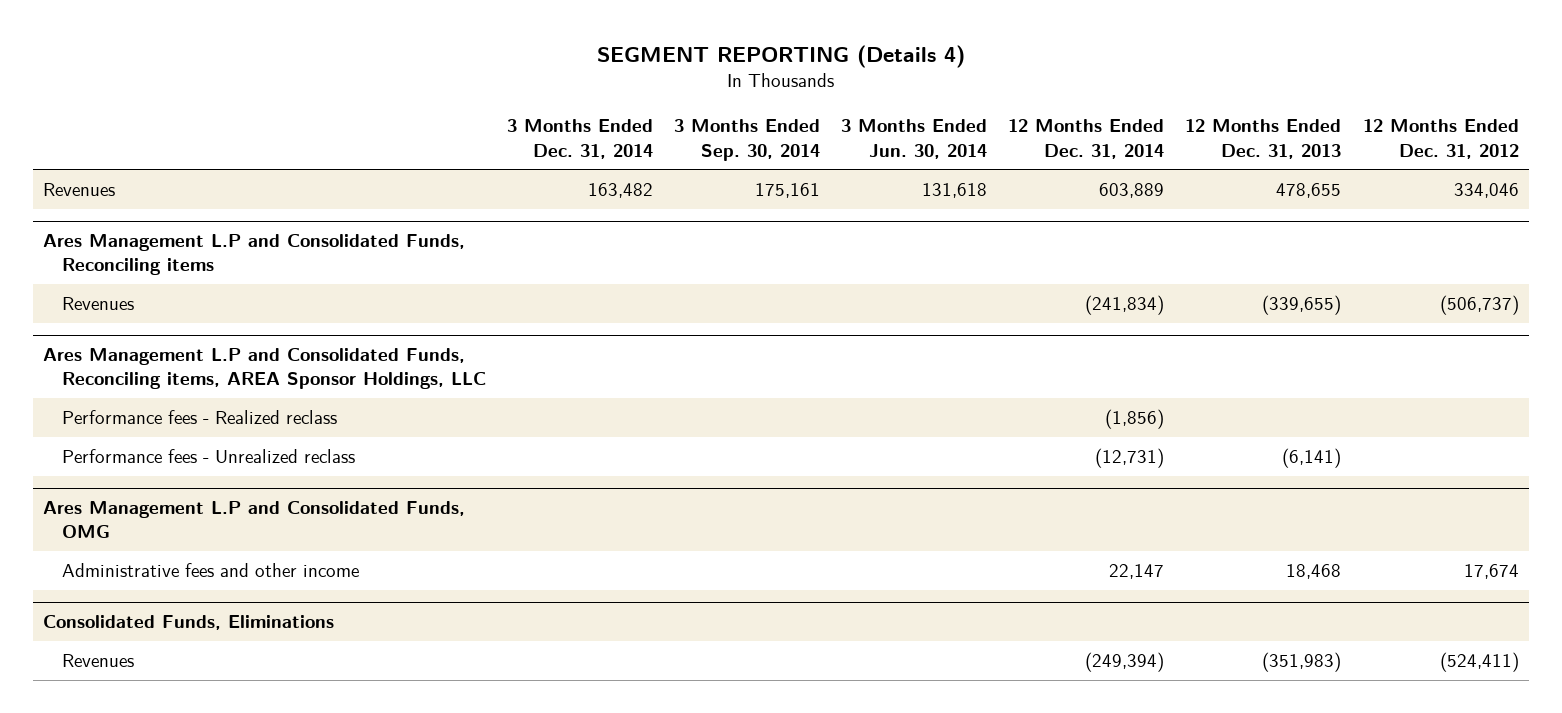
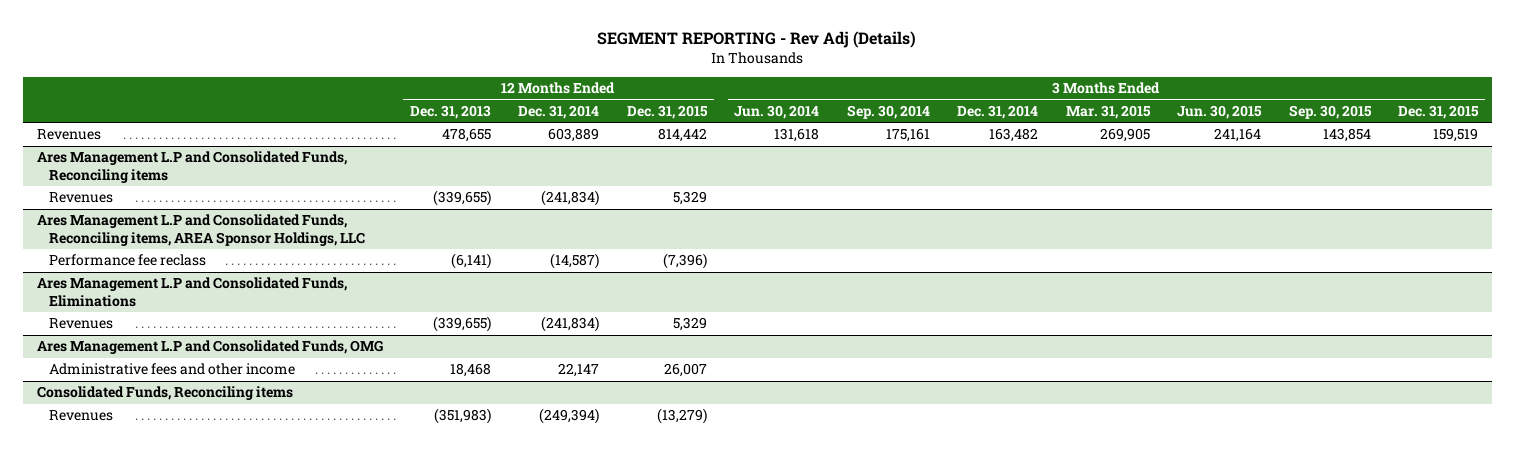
- SEGMENT REPORTING (Details 4)
+ SEGMENT REPORTING - Rev Adj (Details)
- | 3 Months Ended Dec. 31, 2014 | 3 Months Ended Sep. 30, 2014 | 3 Months Ended Jun. 30, 2014 | 12 Months Ended Dec. 31, 2014 | 12 Months Ended Dec. 31, 2013 | 12 Months Ended Dec. 31, 2012
+ | 12 Months Ended Dec. 31, 2013 | 12 Months Ended Dec. 31, 2014 | 12 Months Ended Dec. 31, 2015 | 3 Months Ended Jun. 30, 2014 | 3 Months Ended Sep. 30, 2014 | 3 Months Ended Dec. 31, 2014 | 3 Months Ended Mar. 31, 2015 | 3 Months Ended Jun. 30, 2015 | 3 Months Ended Sep. 30, 2015 | 3 Months Ended Dec. 31, 2015
@ Ares Management L.P and Consolidated Funds, Reconciling items, AREA Sponsor Holdings, LLC
- Performance fees - Realized reclass | | | | (1,856) | |
- Performance fees - Unrealized reclass | | | | (12,731) | (6,141) |
+ Performance fee reclass | (6,141) | (14,587) | (7,396) | | | | | | |
+ Ares Management L.P and Consolidated Funds, Eliminations
+ Revenues | (339,655) | (241,834) | 5,329 | | | | | | |
- Consolidated Funds, Eliminations
+ Consolidated Funds, Reconciling items

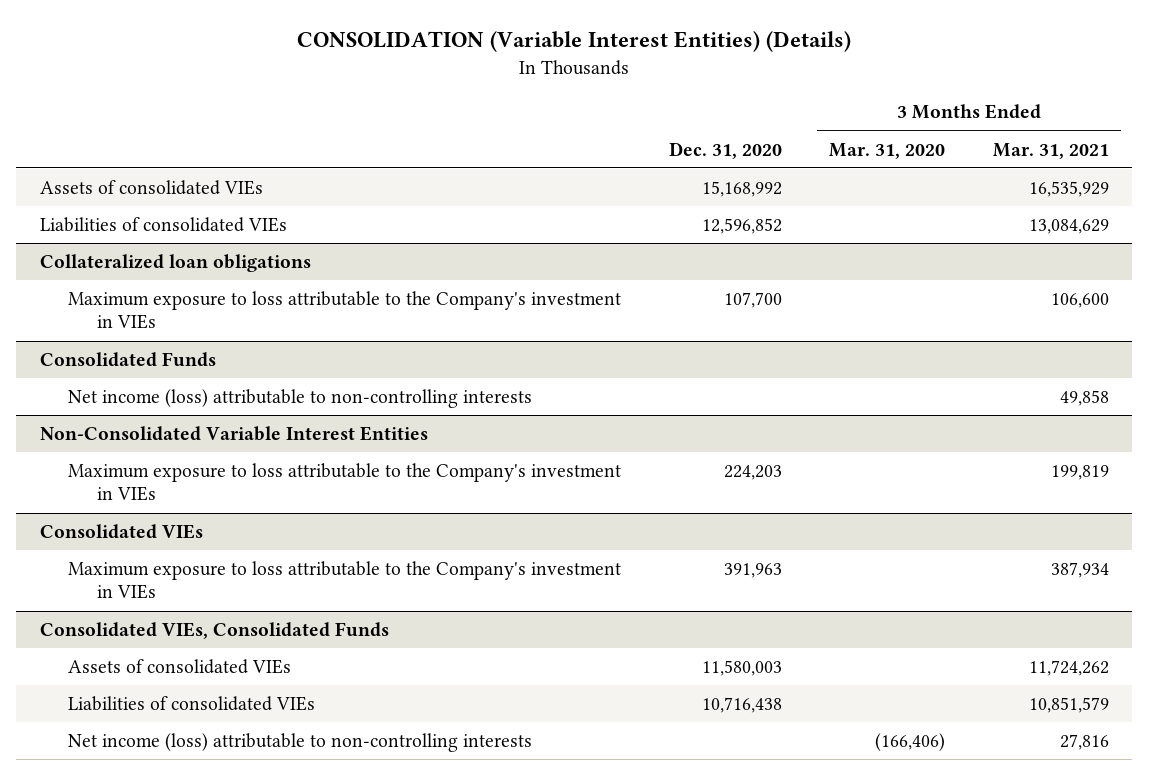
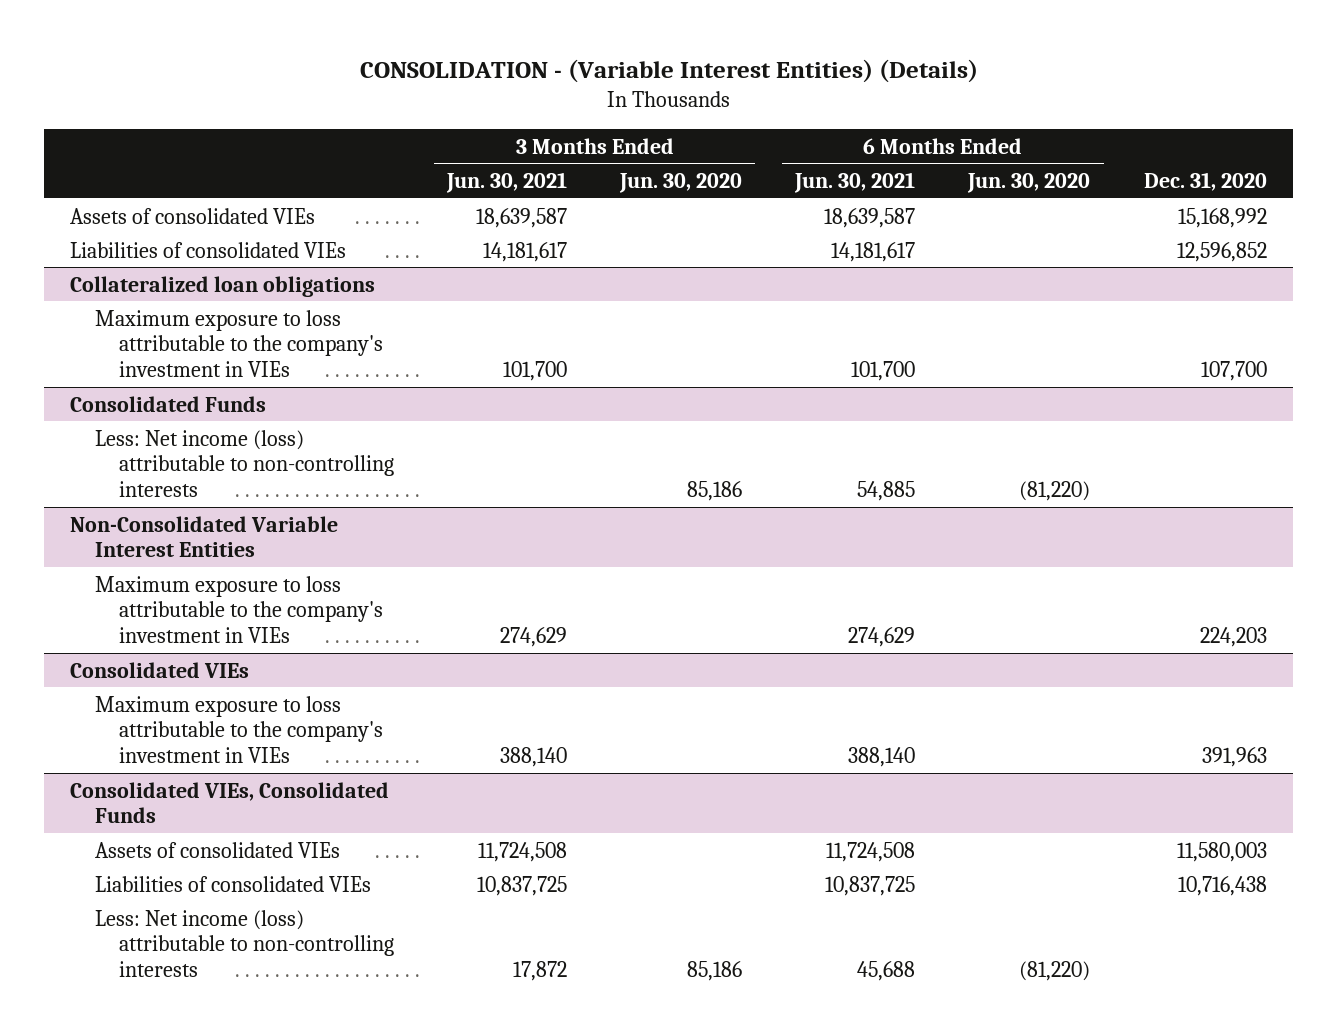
- CONSOLIDATION (Variable Interest Entities) (Details)
+ CONSOLIDATION - (Variable Interest Entities) (Details)
- | Dec. 31, 2020 | 3 Months Ended Mar. 31, 2020 | 3 Months Ended Mar. 31, 2021
+ | 3 Months Ended Jun. 30, 2021 | 3 Months Ended Jun. 30, 2020 | 6 Months Ended Jun. 30, 2021 | 6 Months Ended Jun. 30, 2020 | Dec. 31, 2020
@ Collateralized loan obligations
- Maximum exposure to loss attributable to the Company's investment in VIEs | 107,700 | | 106,600
+ Maximum exposure to loss attributable to the company's investment in VIEs | 101,700 | | 101,700 | | 107,700
@ Consolidated Funds
- Net income (loss) attributable to non-controlling interests | | | 49,858
+ Less: Net income (loss) attributable to non-controlling interests | | 85,186 | 54,885 | (81,220) |
@ Non-Consolidated Variable Interest Entities
- Maximum exposure to loss attributable to the Company's investment in VIEs | 224,203 | | 199,819
+ Maximum exposure to loss attributable to the company's investment in VIEs | 274,629 | | 274,629 | | 224,203
@ Consolidated VIEs
- Maximum exposure to loss attributable to the Company's investment in VIEs | 391,963 | | 387,934
+ Maximum exposure to loss attributable to the company's investment in VIEs | 388,140 | | 388,140 | | 391,963
@ Consolidated VIEs, Consolidated Funds
- Net income (loss) attributable to non-controlling interests | | (166,406) | 27,816
+ Less: Net income (loss) attributable to non-controlling interests | 17,872 | 85,186 | 45,688 | (81,220) |

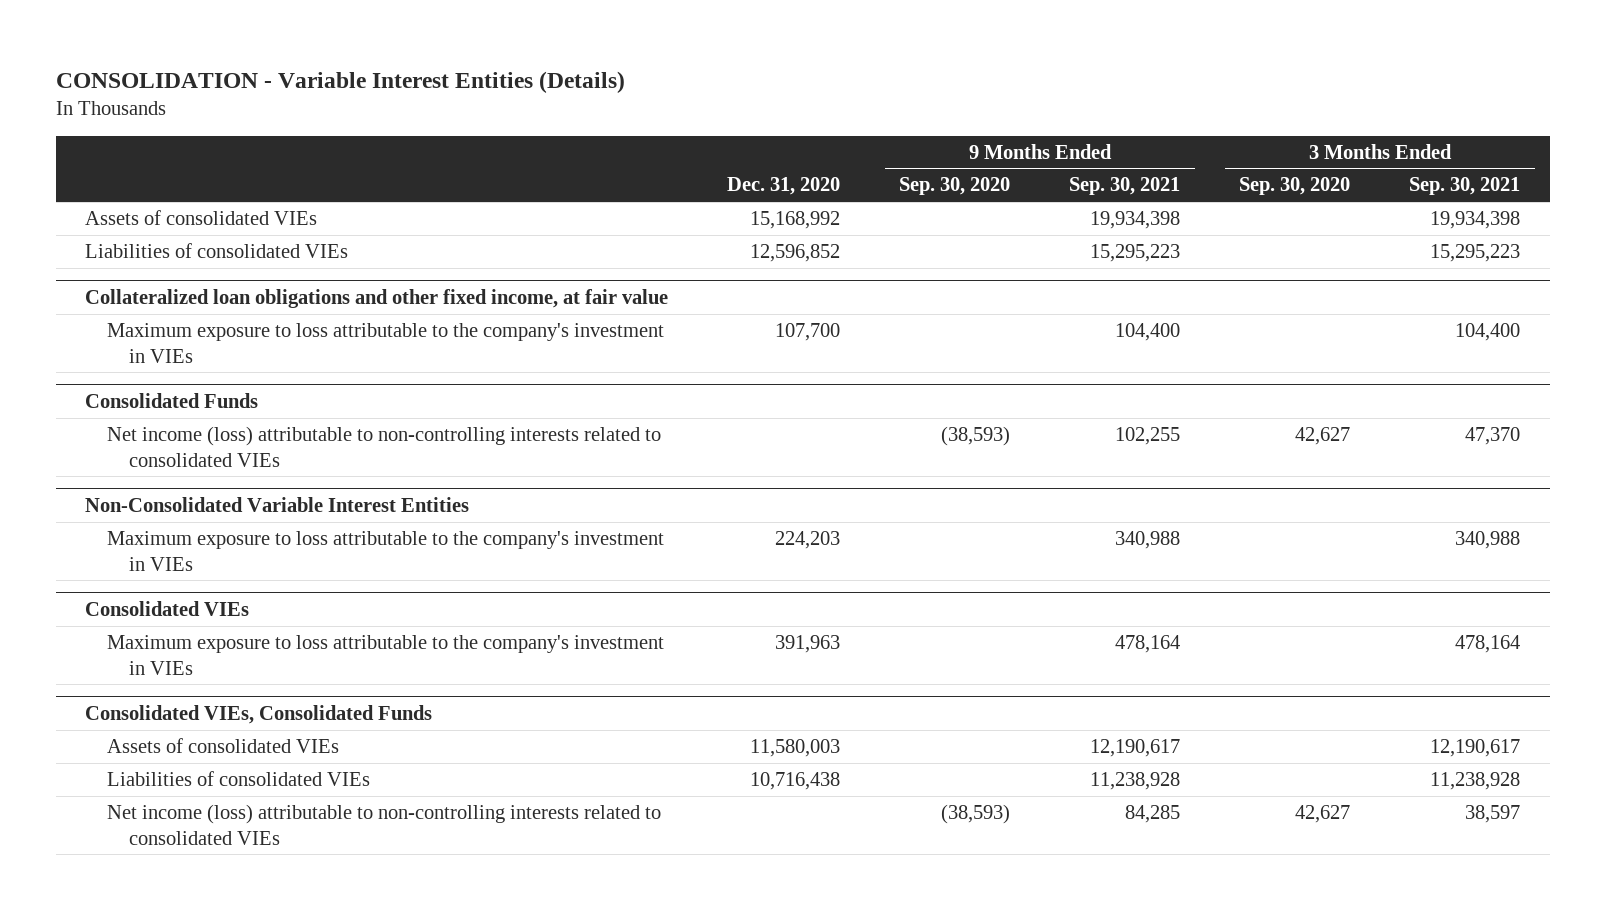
- CONSOLIDATION - (Variable Interest Entities) (Details)
+ CONSOLIDATION - Variable Interest Entities (Details)
- | 3 Months Ended Jun. 30, 2021 | 3 Months Ended Jun. 30, 2020 | 6 Months Ended Jun. 30, 2021 | 6 Months Ended Jun. 30, 2020 | Dec. 31, 2020
+ | Dec. 31, 2020 | 9 Months Ended Sep. 30, 2020 | 9 Months Ended Sep. 30, 2021 | 3 Months Ended Sep. 30, 2020 | 3 Months Ended Sep. 30, 2021
- Collateralized loan obligations
+ Collateralized loan obligations and other fixed income, at fair value
@ Consolidated Funds
- Less: Net income (loss) attributable to non-controlling interests | | 85,186 | 54,885 | (81,220) |
+ Net income (loss) attributable to non-controlling interests related to consolidated VIEs | | (38,593) | 102,255 | 42,627 | 47,370
@ Consolidated VIEs, Consolidated Funds
- Less: Net income (loss) attributable to non-controlling interests | 17,872 | 85,186 | 45,688 | (81,220) |
+ Net income (loss) attributable to non-controlling interests related to consolidated VIEs | | (38,593) | 84,285 | 42,627 | 38,597

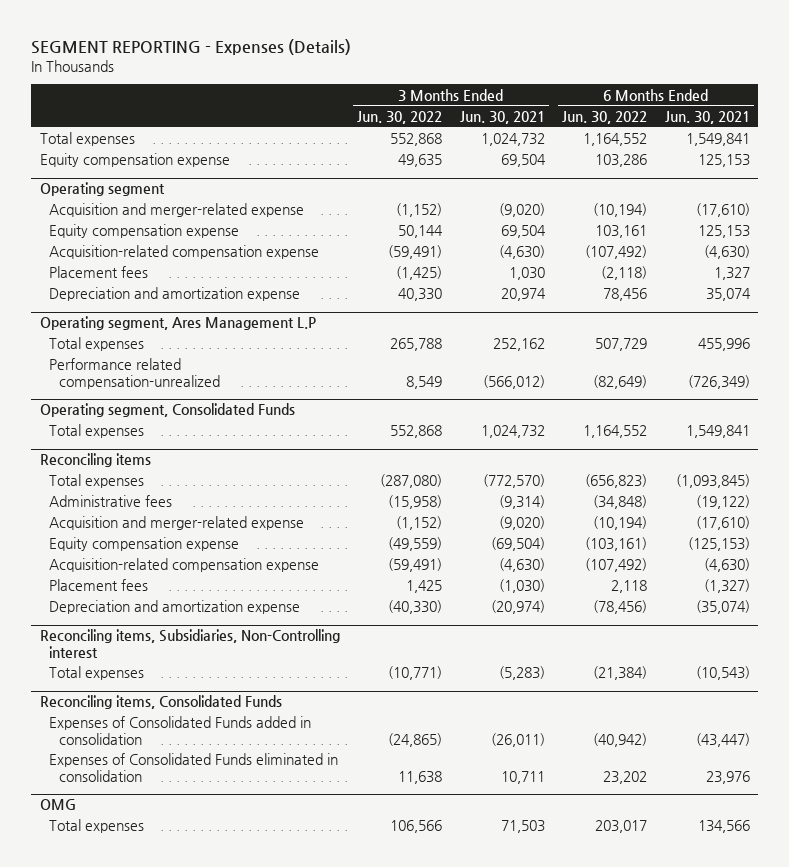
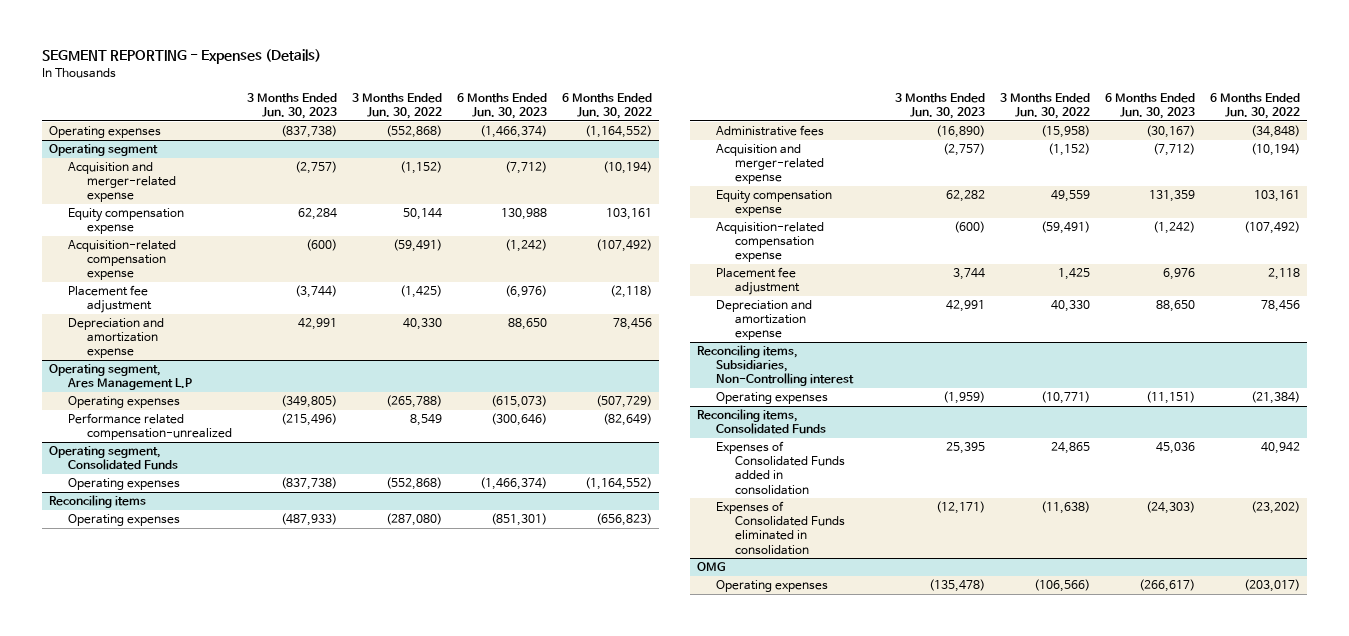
- | 3 Months Ended Jun. 30, 2022 | 3 Months Ended Jun. 30, 2021 | 6 Months Ended Jun. 30, 2022 | 6 Months Ended Jun. 30, 2021
+ | 3 Months Ended Jun. 30, 2023 | 3 Months Ended Jun. 30, 2022 | 6 Months Ended Jun. 30, 2023 | 6 Months Ended Jun. 30, 2022
- Total expenses | 552,868 | 1,024,732 | 1,164,552 | 1,549,841
- Equity compensation expense | 49,635 | 69,504 | 103,286 | 125,153
+ Operating expenses | (837,738) | (552,868) | (1,466,374) | (1,164,552)
@ Operating segment
- Placement fees | (1,425) | 1,030 | (2,118) | 1,327
+ Placement fee adjustment | (3,744) | (1,425) | (6,976) | (2,118)
@ Operating segment, Ares Management L.P
- Total expenses | 265,788 | 252,162 | 507,729 | 455,996
+ Operating expenses | (349,805) | (265,788) | (615,073) | (507,729)
@ Operating segment, Consolidated Funds
- Total expenses | 552,868 | 1,024,732 | 1,164,552 | 1,549,841
+ Operating expenses | (837,738) | (552,868) | (1,466,374) | (1,164,552)
@ Reconciling items
- Total expenses | (287,080) | (772,570) | (656,823) | (1,093,845)
+ Operating expenses | (487,933) | (287,080) | (851,301) | (656,823)
- Equity compensation expense | (49,559) | (69,504) | (103,161) | (125,153)
+ Equity compensation expense | 62,282 | 49,559 | 131,359 | 103,161
- Placement fees | 1,425 | (1,030) | 2,118 | (1,327)
- Depreciation and amortization expense | (40,330) | (20,974) | (78,456) | (35,074)
+ Placement fee adjustment | 3,744 | 1,425 | 6,976 | 2,118
+ Depreciation and amortization expense | 42,991 | 40,330 | 88,650 | 78,456
@ Reconciling items, Subsidiaries, Non-Controlling interest
- Total expenses | (10,771) | (5,283) | (21,384) | (10,543)
+ Operating expenses | (1,959) | (10,771) | (11,151) | (21,384)
@ Reconciling items, Consolidated Funds
- Expenses of Consolidated Funds added in consolidation | (24,865) | (26,011) | (40,942) | (43,447)
- Expenses of Consolidated Funds eliminated in consolidation | 11,638 | 10,711 | 23,202 | 23,976
+ Expenses of Consolidated Funds added in consolidation | 25,395 | 24,865 | 45,036 | 40,942
+ Expenses of Consolidated Funds eliminated in consolidation | (12,171) | (11,638) | (24,303) | (23,202)
@ OMG
- Total expenses | 106,566 | 71,503 | 203,017 | 134,566
+ Operating expenses | (135,478) | (106,566) | (266,617) | (203,017)

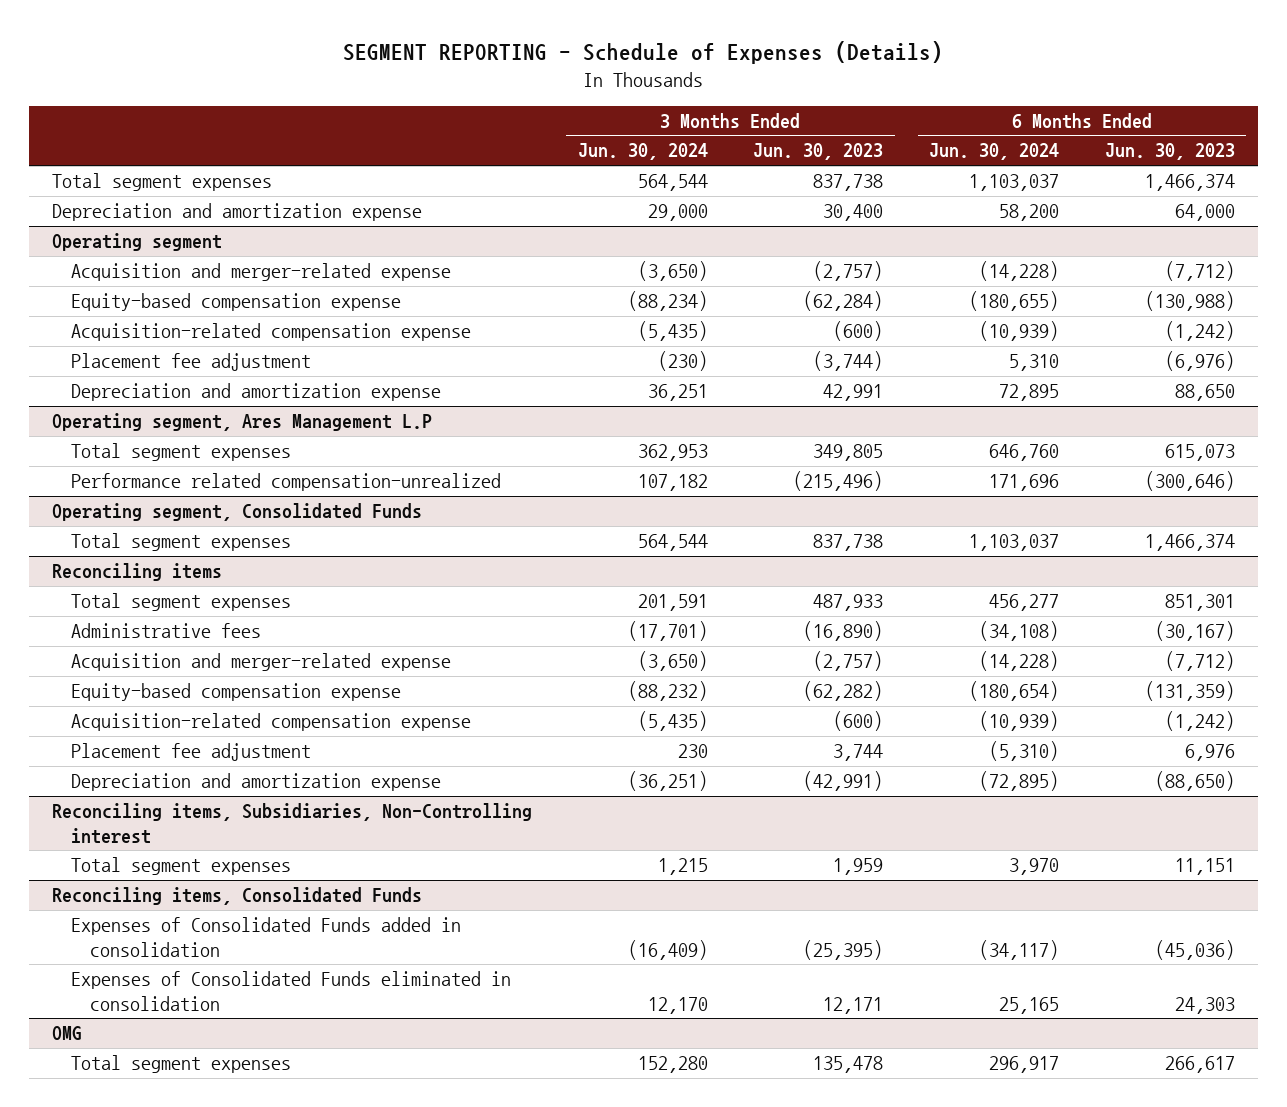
- SEGMENT REPORTING - Expenses (Details)
+ SEGMENT REPORTING - Schedule of Expenses (Details)
- | 3 Months Ended Jun. 30, 2023 | 3 Months Ended Jun. 30, 2022 | 6 Months Ended Jun. 30, 2023 | 6 Months Ended Jun. 30, 2022
+ | 3 Months Ended Jun. 30, 2024 | 3 Months Ended Jun. 30, 2023 | 6 Months Ended Jun. 30, 2024 | 6 Months Ended Jun. 30, 2023
- Operating expenses | (837,738) | (552,868) | (1,466,374) | (1,164,552)
+ Total segment expenses | 564,544 | 837,738 | 1,103,037 | 1,466,374
+ Depreciation and amortization expense | 29,000 | 30,400 | 58,200 | 64,000
@ Operating segment
- Equity compensation expense | 62,284 | 50,144 | 130,988 | 103,161
+ Equity-based compensation expense | (88,234) | (62,284) | (180,655) | (130,988)
@ Operating segment, Ares Management L.P
- Operating expenses | (349,805) | (265,788) | (615,073) | (507,729)
+ Total segment expenses | 362,953 | 349,805 | 646,760 | 615,073
@ Operating segment, Consolidated Funds
- Operating expenses | (837,738) | (552,868) | (1,466,374) | (1,164,552)
+ Total segment expenses | 564,544 | 837,738 | 1,103,037 | 1,466,374
@ Reconciling items
- Operating expenses | (487,933) | (287,080) | (851,301) | (656,823)
+ Total segment expenses | 201,591 | 487,933 | 456,277 | 851,301
- Equity compensation expense | 62,282 | 49,559 | 131,359 | 103,161
+ Equity-based compensation expense | (88,232) | (62,282) | (180,654) | (131,359)
- Depreciation and amortization expense | 42,991 | 40,330 | 88,650 | 78,456
+ Depreciation and amortization expense | (36,251) | (42,991) | (72,895) | (88,650)
@ Reconciling items, Subsidiaries, Non-Controlling interest
- Operating expenses | (1,959) | (10,771) | (11,151) | (21,384)
+ Total segment expenses | 1,215 | 1,959 | 3,970 | 11,151
@ Reconciling items, Consolidated Funds
- Expenses of Consolidated Funds added in consolidation | 25,395 | 24,865 | 45,036 | 40,942
- Expenses of Consolidated Funds eliminated in consolidation | (12,171) | (11,638) | (24,303) | (23,202)
+ Expenses of Consolidated Funds added in consolidation | (16,409) | (25,395) | (34,117) | (45,036)
+ Expenses of Consolidated Funds eliminated in consolidation | 12,170 | 12,171 | 25,165 | 24,303
@ OMG
- Operating expenses | (135,478) | (106,566) | (266,617) | (203,017)
+ Total segment expenses | 152,280 | 135,478 | 296,917 | 266,617

